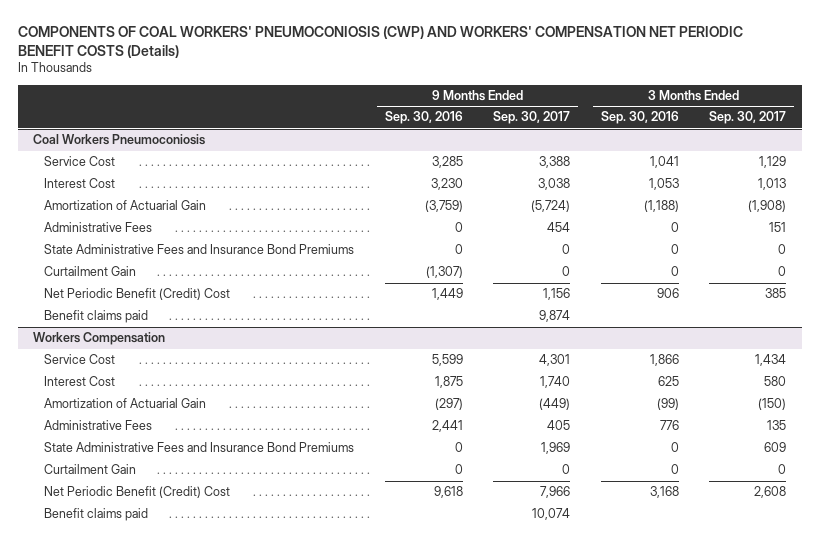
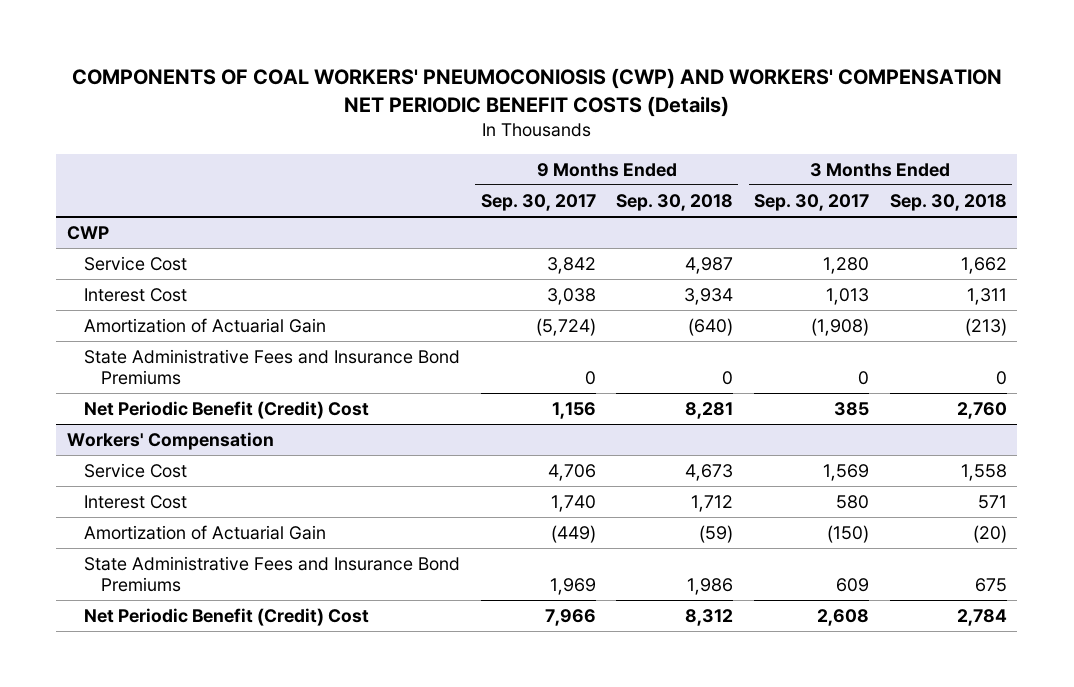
- | 9 Months Ended Sep. 30, 2016 | 9 Months Ended Sep. 30, 2017 | 3 Months Ended Sep. 30, 2016 | 3 Months Ended Sep. 30, 2017
+ | 9 Months Ended Sep. 30, 2017 | 9 Months Ended Sep. 30, 2018 | 3 Months Ended Sep. 30, 2017 | 3 Months Ended Sep. 30, 2018
- Coal Workers Pneumoconiosis
- Service Cost | 3,285 | 3,388 | 1,041 | 1,129
+ CWP
+ Service Cost | 3,842 | 4,987 | 1,280 | 1,662
- Administrative Fees | 0 | 454 | 0 | 151
- Curtailment Gain | (1,307) | 0 | 0 | 0
- Benefit claims paid | | 9,874 | |
- Workers Compensation
- Service Cost | 5,599 | 4,301 | 1,866 | 1,434
+ Workers' Compensation
+ Service Cost | 4,706 | 4,673 | 1,569 | 1,558
- Administrative Fees | 2,441 | 405 | 776 | 135
- Curtailment Gain | 0 | 0 | 0 | 0
- Benefit claims paid | | 10,074 | |

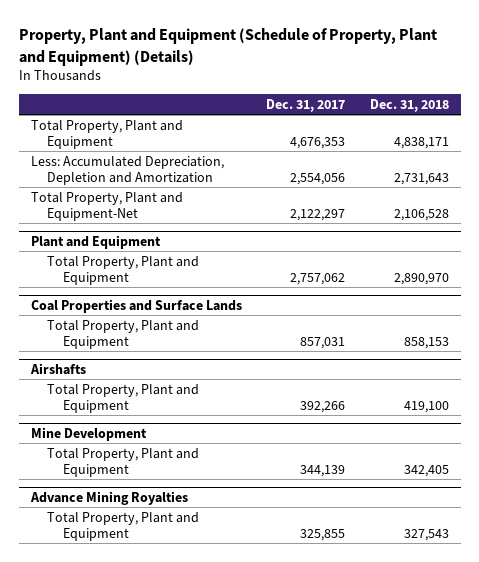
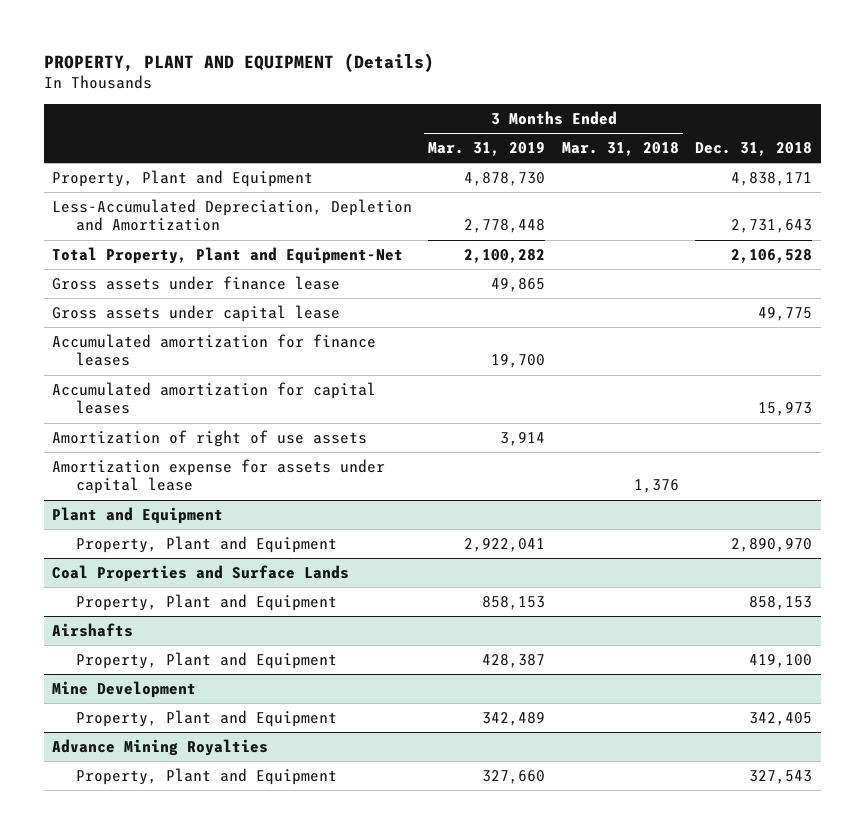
- Property, Plant and Equipment (Schedule of Property, Plant and Equipment) (Details)
+ PROPERTY, PLANT AND EQUIPMENT (Details)
- | Dec. 31, 2017 | Dec. 31, 2018
+ | 3 Months Ended Mar. 31, 2019 | 3 Months Ended Mar. 31, 2018 | Dec. 31, 2018
- Total Property, Plant and Equipment | 4,676,353 | 4,838,171
- Less: Accumulated Depreciation, Depletion and Amortization | 2,554,056 | 2,731,643
+ Property, Plant and Equipment | 4,878,730 | | 4,838,171
+ Less-Accumulated Depreciation, Depletion and Amortization | 2,778,448 | | 2,731,643
+ Gross assets under finance lease | 49,865 | |
+ Gross assets under capital lease | | | 49,775
+ Accumulated amortization for finance leases | 19,700 | |
+ Accumulated amortization for capital leases | | | 15,973
+ Amortization of right of use assets | 3,914 | |
+ Amortization expense for assets under capital lease | | 1,376 |
@ Plant and Equipment
- Total Property, Plant and Equipment | 2,757,062 | 2,890,970
+ Property, Plant and Equipment | 2,922,041 | | 2,890,970
@ Coal Properties and Surface Lands
- Total Property, Plant and Equipment | 857,031 | 858,153
+ Property, Plant and Equipment | 858,153 | | 858,153
@ Airshafts
- Total Property, Plant and Equipment | 392,266 | 419,100
+ Property, Plant and Equipment | 428,387 | | 419,100
@ Mine Development
- Total Property, Plant and Equipment | 344,139 | 342,405
+ Property, Plant and Equipment | 342,489 | | 342,405
@ Advance Mining Royalties
- Total Property, Plant and Equipment | 325,855 | 327,543
+ Property, Plant and Equipment | 327,660 | | 327,543

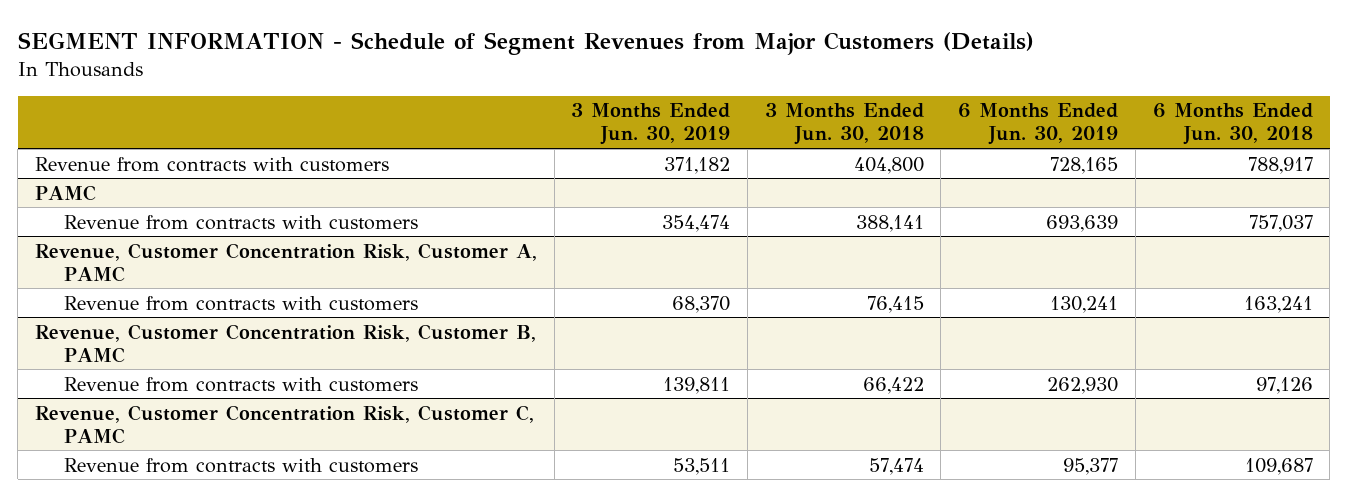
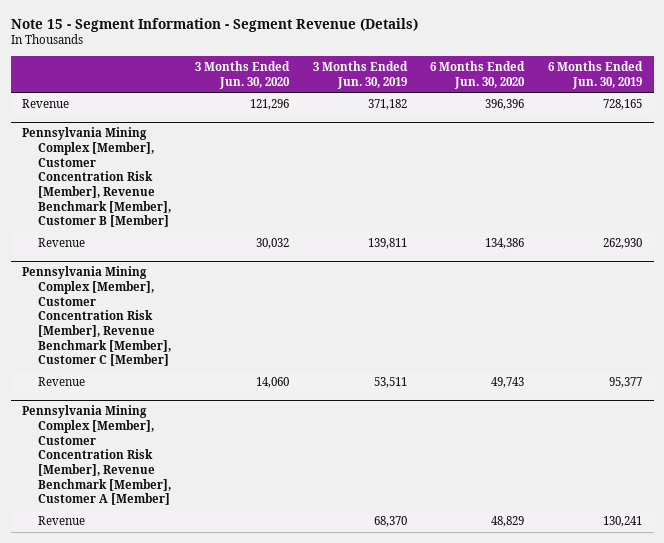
- SEGMENT INFORMATION - Schedule of Segment Revenues from Major Customers (Details)
+ Note 15 - Segment Information - Segment Revenue (Details)
- | 3 Months Ended Jun. 30, 2019 | 3 Months Ended Jun. 30, 2018 | 6 Months Ended Jun. 30, 2019 | 6 Months Ended Jun. 30, 2018
+ | 3 Months Ended Jun. 30, 2020 | 3 Months Ended Jun. 30, 2019 | 6 Months Ended Jun. 30, 2020 | 6 Months Ended Jun. 30, 2019
- Revenue from contracts with customers | 371,182 | 404,800 | 728,165 | 788,917
- PAMC
- Revenue from contracts with customers | 354,474 | 388,141 | 693,639 | 757,037
- Revenue, Customer Concentration Risk, Customer A, PAMC
- Revenue from contracts with customers | 68,370 | 76,415 | 130,241 | 163,241
- Revenue, Customer Concentration Risk, Customer B, PAMC
- Revenue from contracts with customers | 139,811 | 66,422 | 262,930 | 97,126
- Revenue, Customer Concentration Risk, Customer C, PAMC
- Revenue from contracts with customers | 53,511 | 57,474 | 95,377 | 109,687
+ Revenue | 121,296 | 371,182 | 396,396 | 728,165
+ Pennsylvania Mining Complex [Member], Customer Concentration Risk [Member], Revenue Benchmark [Member], Customer B [Member]
+ Revenue | 30,032 | 139,811 | 134,386 | 262,930
+ Pennsylvania Mining Complex [Member], Customer Concentration Risk [Member], Revenue Benchmark [Member], Customer C [Member]
+ Revenue | 14,060 | 53,511 | 49,743 | 95,377
+ Pennsylvania Mining Complex [Member], Customer Concentration Risk [Member], Revenue Benchmark [Member], Customer A [Member]
+ Revenue | | 68,370 | 48,829 | 130,241

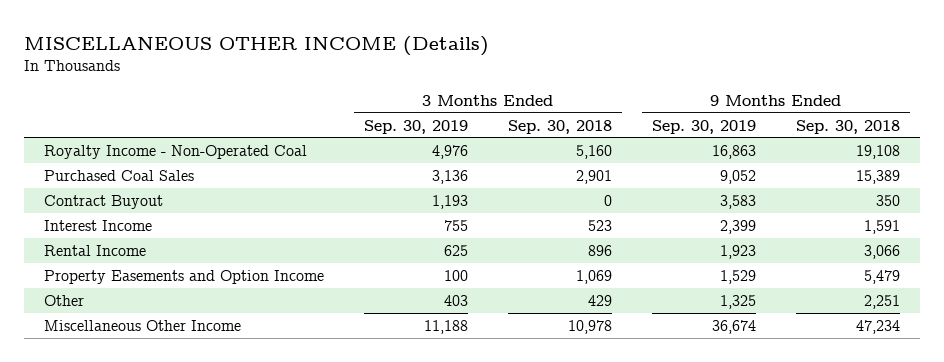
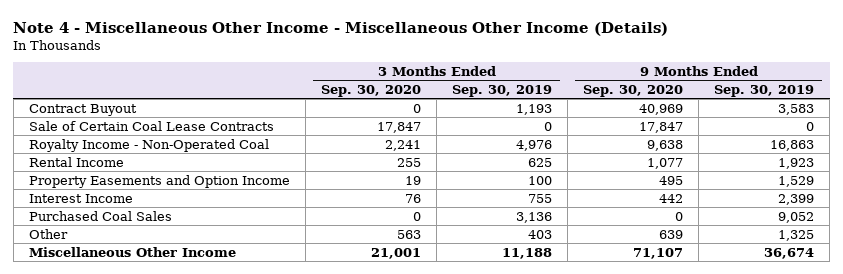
- MISCELLANEOUS OTHER INCOME (Details)
+ Note 4 - Miscellaneous Other Income - Miscellaneous Other Income (Details)
- | 3 Months Ended Sep. 30, 2019 | 3 Months Ended Sep. 30, 2018 | 9 Months Ended Sep. 30, 2019 | 9 Months Ended Sep. 30, 2018
+ | 3 Months Ended Sep. 30, 2020 | 3 Months Ended Sep. 30, 2019 | 9 Months Ended Sep. 30, 2020 | 9 Months Ended Sep. 30, 2019
+ Sale of Certain Coal Lease Contracts | 17,847 | 0 | 17,847 | 0
moved down: Royalty Income - Non-Operated Coal | 2,241 | 4,976 | 9,638 | 16,863
moved down: Interest Income | 76 | 755 | 442 | 2,399
moved down: Purchased Coal Sales | 0 | 3,136 | 0 | 9,052

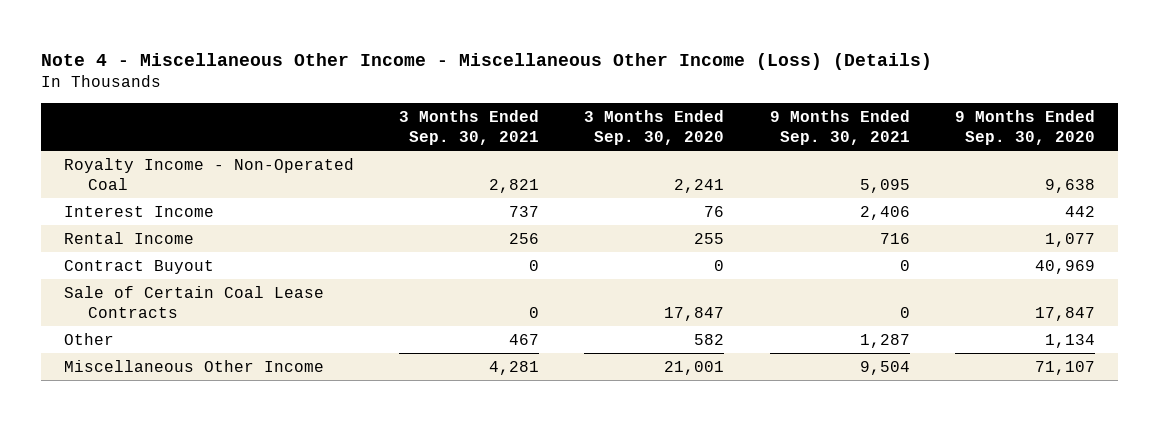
- Note 4 - Miscellaneous Other Income - Miscellaneous Other Income (Details)
+ Note 4 - Miscellaneous Other Income - Miscellaneous Other Income (Loss) (Details)
- | 3 Months Ended Sep. 30, 2020 | 3 Months Ended Sep. 30, 2019 | 9 Months Ended Sep. 30, 2020 | 9 Months Ended Sep. 30, 2019
+ | 3 Months Ended Sep. 30, 2021 | 3 Months Ended Sep. 30, 2020 | 9 Months Ended Sep. 30, 2021 | 9 Months Ended Sep. 30, 2020
- Property Easements and Option Income | 19 | 100 | 495 | 1,529
- Purchased Coal Sales | 0 | 3,136 | 0 | 9,052
- Other | 563 | 403 | 639 | 1,325
moved down: Rental Income | 256 | 255 | 716 | 1,077
moved down: Contract Buyout | 0 | 0 | 0 | 40,969
moved down: Sale of Certain Coal Lease Contracts | 0 | 17,847 | 0 | 17,847
+ Other | 467 | 582 | 1,287 | 1,134

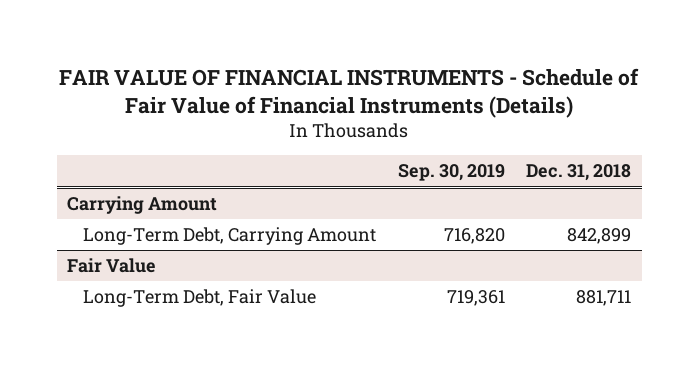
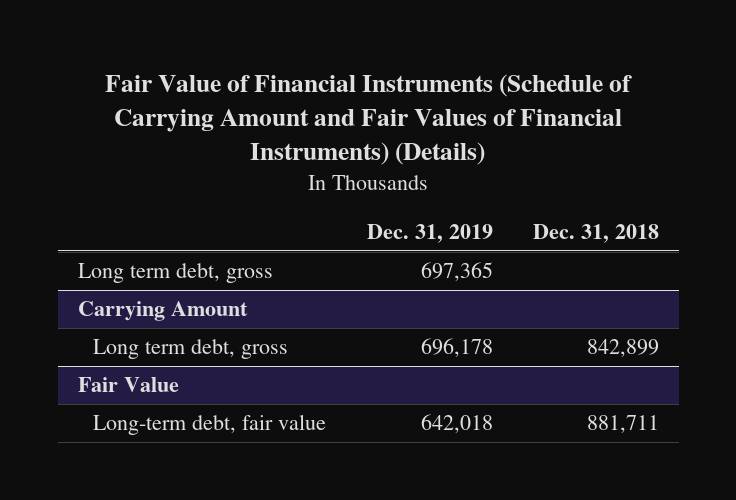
- FAIR VALUE OF FINANCIAL INSTRUMENTS - Schedule of Fair Value of Financial Instruments (Details)
+ Fair Value of Financial Instruments (Schedule of Carrying Amount and Fair Values of Financial Instruments) (Details)
- | Sep. 30, 2019 | Dec. 31, 2018
+ | Dec. 31, 2019 | Dec. 31, 2018
+ Long term debt, gross | 697,365 |
@ Carrying Amount
- Long-Term Debt, Carrying Amount | 716,820 | 842,899
+ Long term debt, gross | 696,178 | 842,899
@ Fair Value
- Long-Term Debt, Fair Value | 719,361 | 881,711
+ Long-term debt, fair value | 642,018 | 881,711

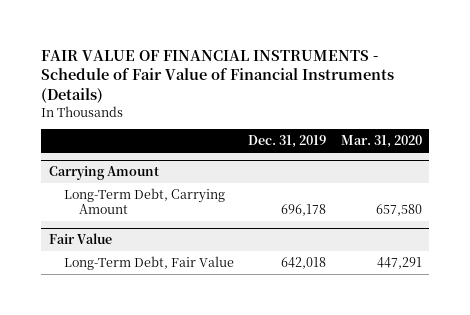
- Fair Value of Financial Instruments (Schedule of Carrying Amount and Fair Values of Financial Instruments) (Details)
+ FAIR VALUE OF FINANCIAL INSTRUMENTS - Schedule of Fair Value of Financial Instruments (Details)
- | Dec. 31, 2019 | Dec. 31, 2018
+ | Dec. 31, 2019 | Mar. 31, 2020
- Long term debt, gross | 697,365 |
@ Carrying Amount
- Long term debt, gross | 696,178 | 842,899
+ Long-Term Debt, Carrying Amount | 696,178 | 657,580
@ Fair Value
- Long-term debt, fair value | 642,018 | 881,711
+ Long-Term Debt, Fair Value | 642,018 | 447,291

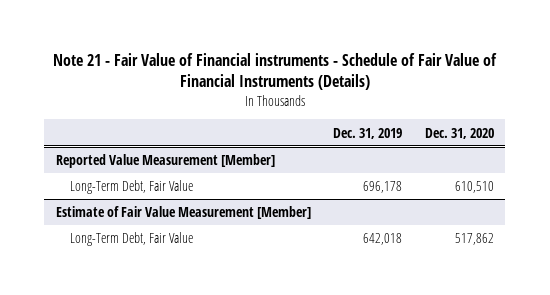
- FAIR VALUE OF FINANCIAL INSTRUMENTS - Schedule of Fair Value of Financial Instruments (Details)
+ Note 21 - Fair Value of Financial instruments - Schedule of Fair Value of Financial Instruments (Details)
- | Dec. 31, 2019 | Mar. 31, 2020
+ | Dec. 31, 2019 | Dec. 31, 2020
- Carrying Amount
- Long-Term Debt, Carrying Amount | 696,178 | 657,580
- Fair Value
+ Reported Value Measurement [Member]
+ Long-Term Debt, Fair Value | 696,178 | 610,510
+ Estimate of Fair Value Measurement [Member]

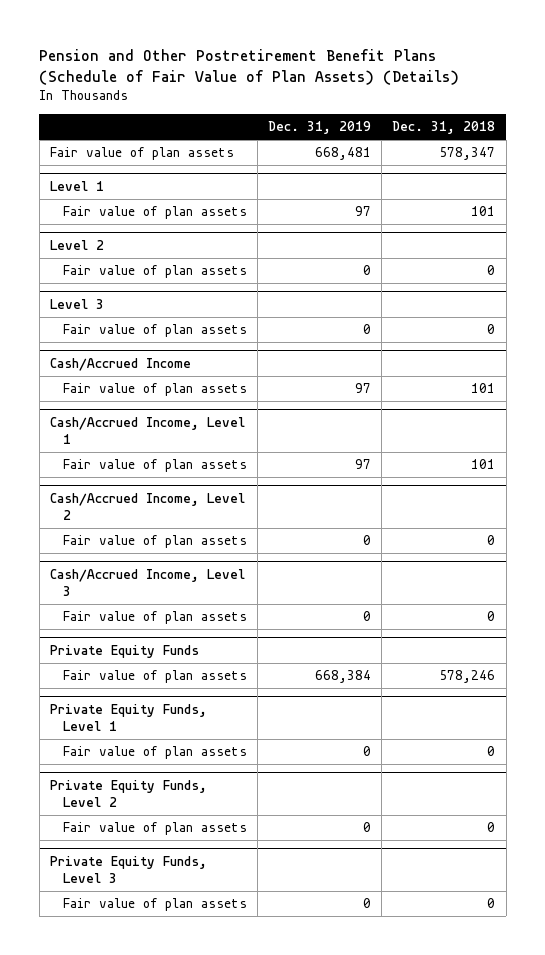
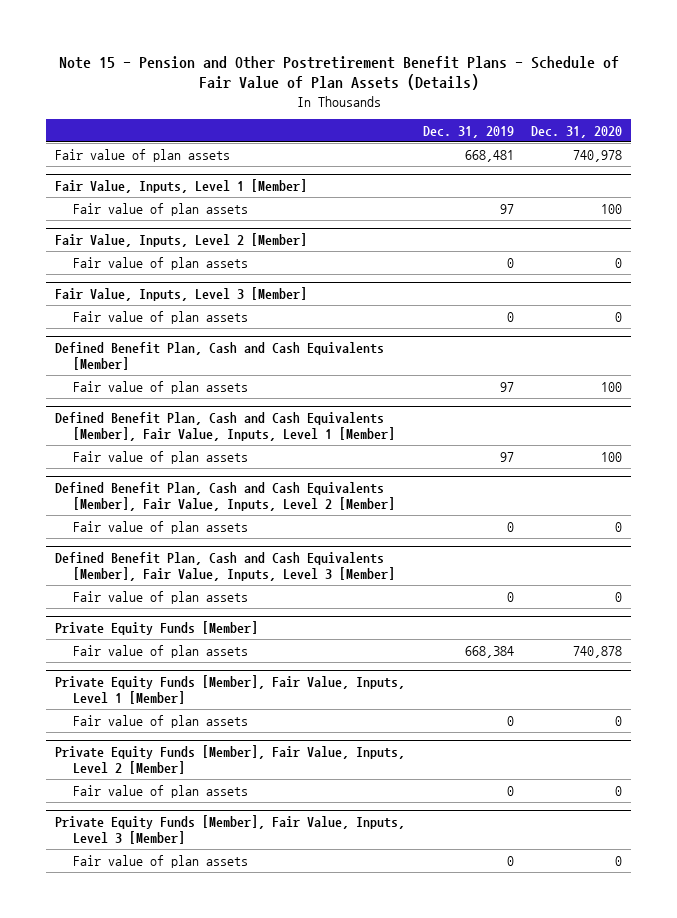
- Pension and Other Postretirement Benefit Plans (Schedule of Fair Value of Plan Assets) (Details)
+ Note 15 - Pension and Other Postretirement Benefit Plans - Schedule of Fair Value of Plan Assets (Details)
- | Dec. 31, 2019 | Dec. 31, 2018
+ | Dec. 31, 2019 | Dec. 31, 2020
- Level 1
+ Fair Value, Inputs, Level 1 [Member]
- Level 2
+ Fair Value, Inputs, Level 2 [Member]
- Level 3
+ Fair Value, Inputs, Level 3 [Member]
- Cash/Accrued Income
+ Defined Benefit Plan, Cash and Cash Equivalents [Member]
- Cash/Accrued Income, Level 1
+ Defined Benefit Plan, Cash and Cash Equivalents [Member], Fair Value, Inputs, Level 1 [Member]
- Cash/Accrued Income, Level 2
+ Defined Benefit Plan, Cash and Cash Equivalents [Member], Fair Value, Inputs, Level 2 [Member]
- Cash/Accrued Income, Level 3
+ Defined Benefit Plan, Cash and Cash Equivalents [Member], Fair Value, Inputs, Level 3 [Member]
- Private Equity Funds
+ Private Equity Funds [Member]
- Private Equity Funds, Level 1
+ Private Equity Funds [Member], Fair Value, Inputs, Level 1 [Member]
- Private Equity Funds, Level 2
+ Private Equity Funds [Member], Fair Value, Inputs, Level 2 [Member]
- Private Equity Funds, Level 3
+ Private Equity Funds [Member], Fair Value, Inputs, Level 3 [Member]

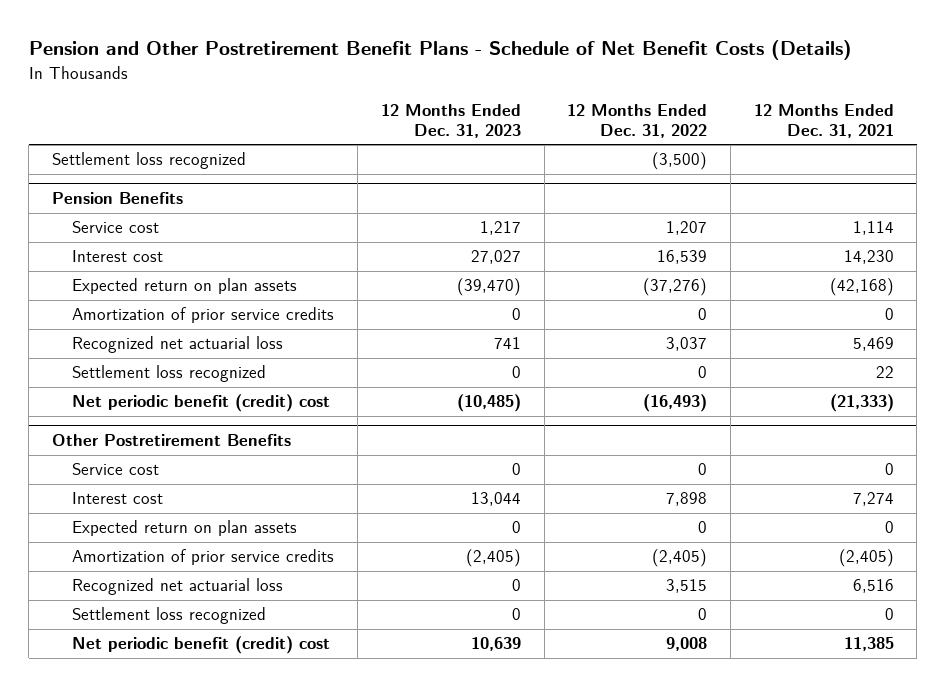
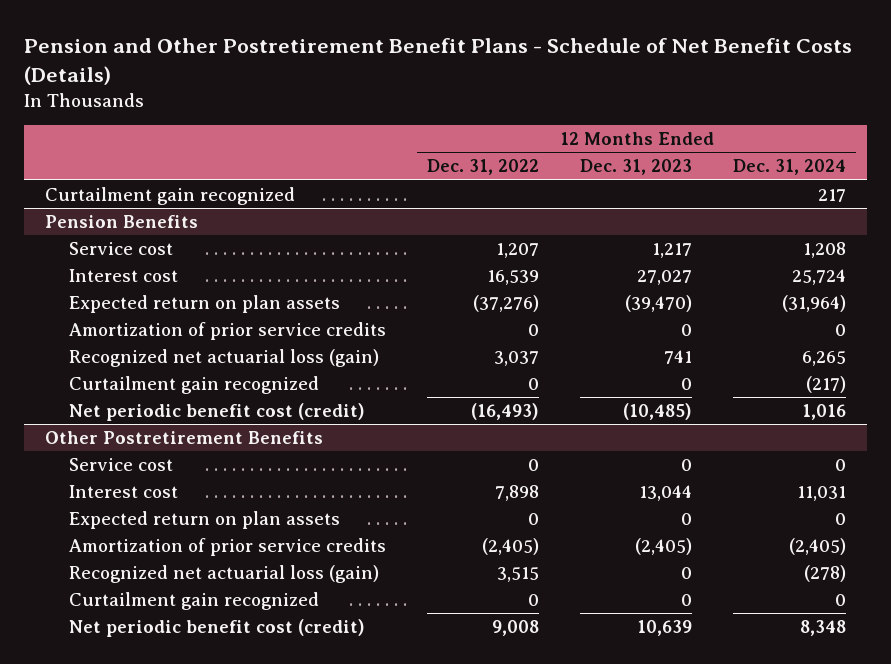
- | 12 Months Ended Dec. 31, 2023 | 12 Months Ended Dec. 31, 2022 | 12 Months Ended Dec. 31, 2021
+ | 12 Months Ended Dec. 31, 2022 | 12 Months Ended Dec. 31, 2023 | 12 Months Ended Dec. 31, 2024
- Settlement loss recognized | | (3,500) |
+ Curtailment gain recognized | | | 217
@ Pension Benefits
- Recognized net actuarial loss | 741 | 3,037 | 5,469
- Settlement loss recognized | 0 | 0 | 22
- Net periodic benefit (credit) cost | (10,485) | (16,493) | (21,333)
+ Recognized net actuarial loss (gain) | 3,037 | 741 | 6,265
+ Curtailment gain recognized | 0 | 0 | (217)
+ Net periodic benefit cost (credit) | (16,493) | (10,485) | 1,016
@ Other Postretirement Benefits
- Recognized net actuarial loss | 0 | 3,515 | 6,516
- Settlement loss recognized | 0 | 0 | 0
- Net periodic benefit (credit) cost | 10,639 | 9,008 | 11,385
+ Recognized net actuarial loss (gain) | 3,515 | 0 | (278)
+ Curtailment gain recognized | 0 | 0 | 0
+ Net periodic benefit cost (credit) | 9,008 | 10,639 | 8,348

